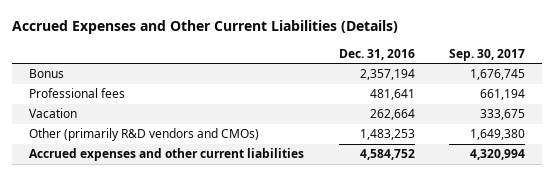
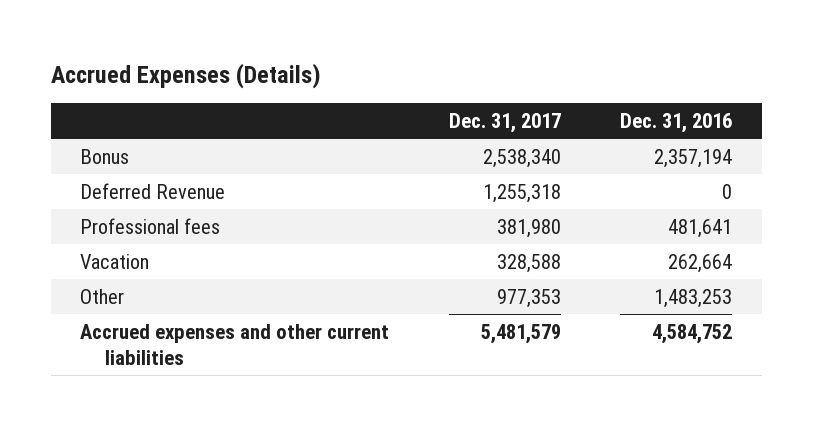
- Accrued Expenses and Other Current Liabilities (Details)
+ Accrued Expenses (Details)
- | Dec. 31, 2016 | Sep. 30, 2017
+ | Dec. 31, 2017 | Dec. 31, 2016
+ Deferred Revenue | 1,255,318 | 0
- Other (primarily R&D vendors and CMOs) | 1,483,253 | 1,649,380
+ Other | 977,353 | 1,483,253

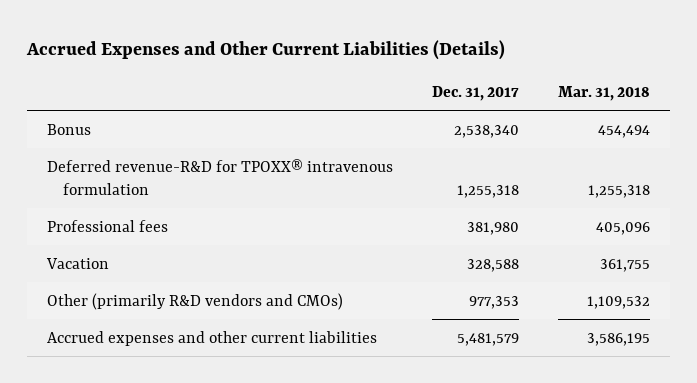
- Accrued Expenses (Details)
+ Accrued Expenses and Other Current Liabilities (Details)
- | Dec. 31, 2017 | Dec. 31, 2016
+ | Dec. 31, 2017 | Mar. 31, 2018
- Deferred Revenue | 1,255,318 | 0
+ Deferred revenue-R&D for TPOXX® intravenous formulation | 1,255,318 | 1,255,318
- Other | 977,353 | 1,483,253
+ Other (primarily R&D vendors and CMOs) | 977,353 | 1,109,532

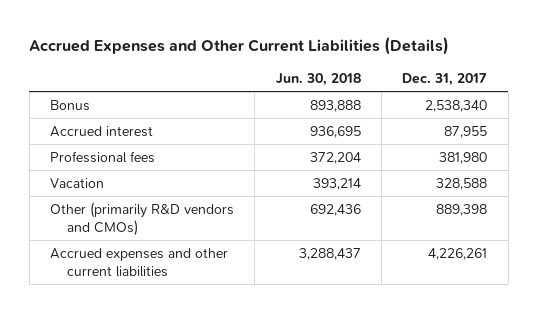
- | Dec. 31, 2017 | Mar. 31, 2018
+ | Jun. 30, 2018 | Dec. 31, 2017
- Deferred revenue-R&D for TPOXX® intravenous formulation | 1,255,318 | 1,255,318
+ Accrued interest | 936,695 | 87,955
- Other (primarily R&D vendors and CMOs) | 977,353 | 1,109,532
- Accrued expenses and other current liabilities | 5,481,579 | 3,586,195
+ Other (primarily R&D vendors and CMOs) | 692,436 | 889,398
+ Accrued expenses and other current liabilities | 3,288,437 | 4,226,261

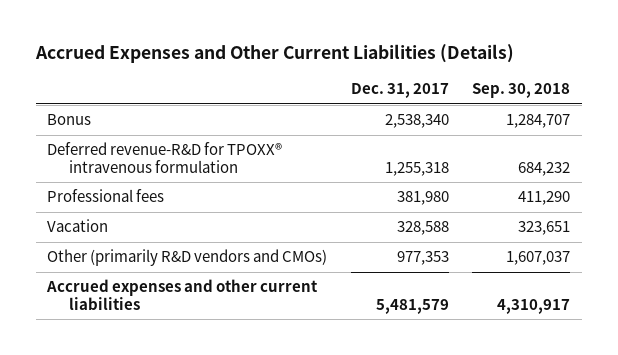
- | Jun. 30, 2018 | Dec. 31, 2017
+ | Dec. 31, 2017 | Sep. 30, 2018
- Accrued interest | 936,695 | 87,955
+ Deferred revenue-R&D for TPOXX® intravenous formulation | 1,255,318 | 684,232
- Other (primarily R&D vendors and CMOs) | 692,436 | 889,398
- Accrued expenses and other current liabilities | 3,288,437 | 4,226,261
+ Other (primarily R&D vendors and CMOs) | 977,353 | 1,607,037
+ Accrued expenses and other current liabilities | 5,481,579 | 4,310,917

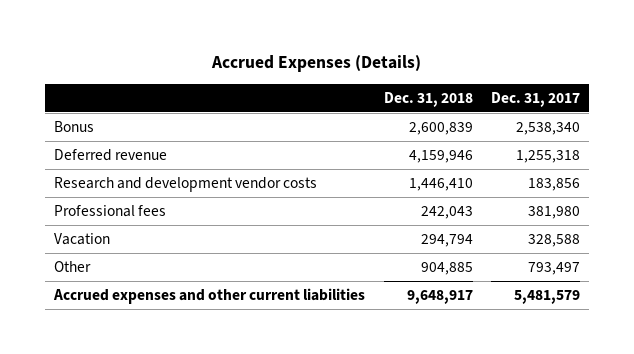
- Accrued Expenses and Other Current Liabilities (Details)
+ Accrued Expenses (Details)
- | Dec. 31, 2017 | Sep. 30, 2018
+ | Dec. 31, 2018 | Dec. 31, 2017
- Deferred revenue-R&D for TPOXX® intravenous formulation | 1,255,318 | 684,232
+ Deferred revenue | 4,159,946 | 1,255,318
+ Research and development vendor costs | 1,446,410 | 183,856
- Other (primarily R&D vendors and CMOs) | 977,353 | 1,607,037
+ Other | 904,885 | 793,497

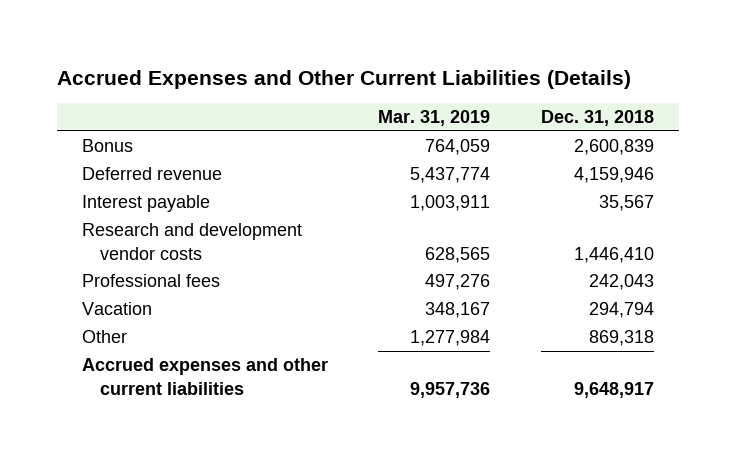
- Accrued Expenses (Details)
+ Accrued Expenses and Other Current Liabilities (Details)
- | Dec. 31, 2018 | Dec. 31, 2017
+ | Mar. 31, 2019 | Dec. 31, 2018
+ Interest payable | 1,003,911 | 35,567
- Other | 904,885 | 793,497
+ Other | 1,277,984 | 869,318

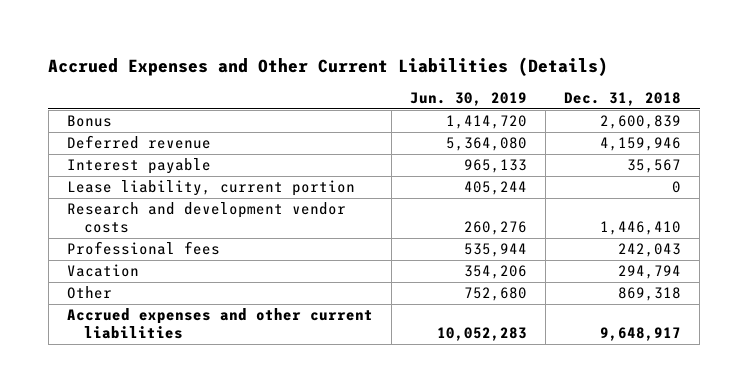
- | Mar. 31, 2019 | Dec. 31, 2018
+ | Jun. 30, 2019 | Dec. 31, 2018
+ Lease liability, current portion | 405,244 | 0

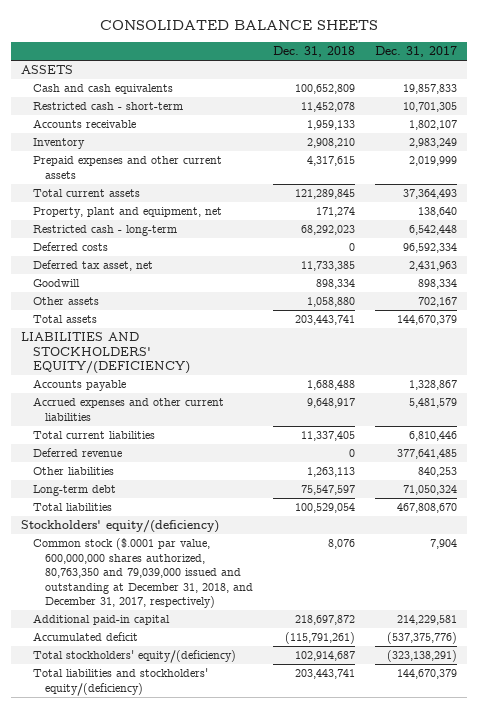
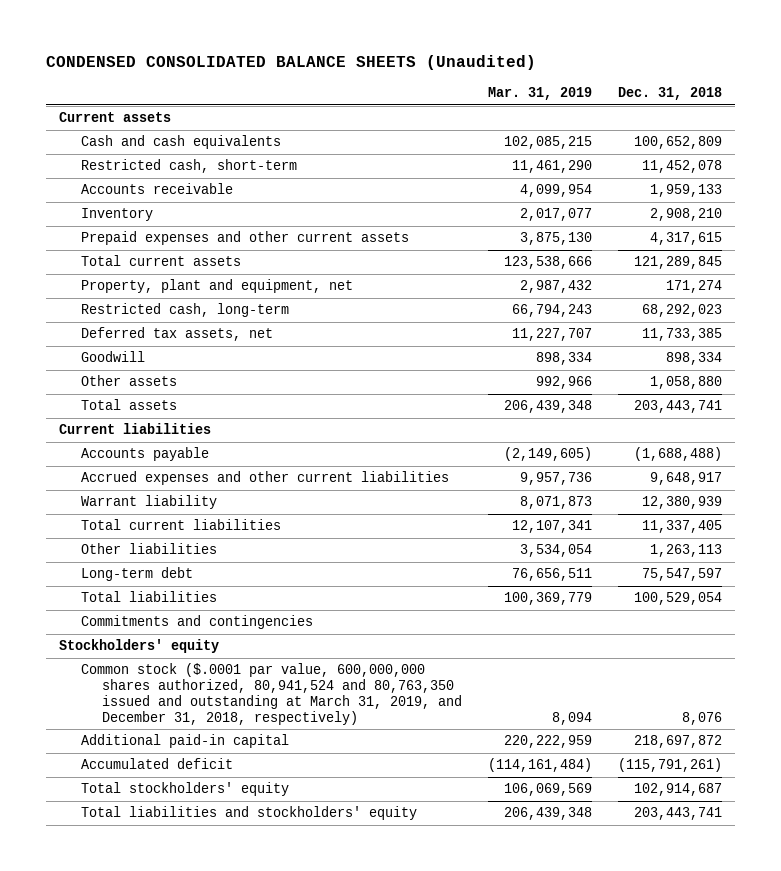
- CONSOLIDATED BALANCE SHEETS
+ CONDENSED CONSOLIDATED BALANCE SHEETS (Unaudited)
- | Dec. 31, 2018 | Dec. 31, 2017
+ | Mar. 31, 2019 | Dec. 31, 2018
- ASSETS
+ Current assets
- Restricted cash - short-term | 11,452,078 | 10,701,305
+ Restricted cash, short-term | 11,461,290 | 11,452,078
- Restricted cash - long-term | 68,292,023 | 6,542,448
- Deferred costs | 0 | 96,592,334
- Deferred tax asset, net | 11,733,385 | 2,431,963
+ Restricted cash, long-term | 66,794,243 | 68,292,023
+ Deferred tax assets, net | 11,227,707 | 11,733,385
- LIABILITIES AND STOCKHOLDERS' EQUITY/(DEFICIENCY)
- Accounts payable | 1,688,488 | 1,328,867
+ Current liabilities
+ Accounts payable | (2,149,605) | (1,688,488)
+ Warrant liability | 8,071,873 | 12,380,939
- Deferred revenue | 0 | 377,641,485
- Stockholders' equity/(deficiency)
- Common stock ($.0001 par value, 600,000,000 shares authorized, 80,763,350 and 79,039,000 issued and outstanding at December 31, 2018, and December 31, 2017, respectively) | 8,076 | 7,904
+ Commitments and contingencies
+ Stockholders' equity
+ Common stock ($.0001 par value, 600,000,000 shares authorized, 80,941,524 and 80,763,350 issued and outstanding at March 31, 2019, and December 31, 2018, respectively) | 8,094 | 8,076
- Total stockholders' equity/(deficiency) | 102,914,687 | (323,138,291)
- Total liabilities and stockholders' equity/(deficiency) | 203,443,741 | 144,670,379
+ Total stockholders' equity | 106,069,569 | 102,914,687
+ Total liabilities and stockholders' equity | 206,439,348 | 203,443,741

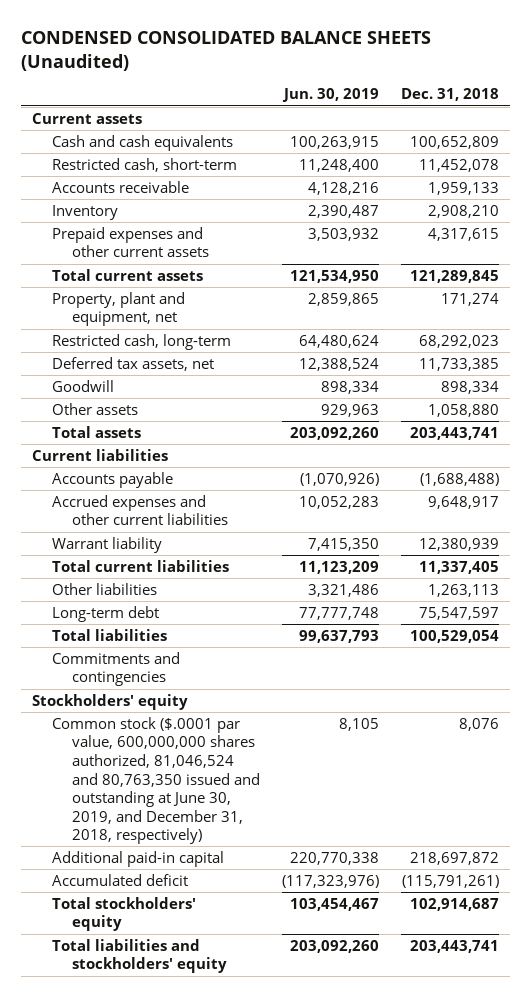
- | Mar. 31, 2019 | Dec. 31, 2018
+ | Jun. 30, 2019 | Dec. 31, 2018
- Common stock ($.0001 par value, 600,000,000 shares authorized, 80,941,524 and 80,763,350 issued and outstanding at March 31, 2019, and December 31, 2018, respectively) | 8,094 | 8,076
+ Common stock ($.0001 par value, 600,000,000 shares authorized, 81,046,524 and 80,763,350 issued and outstanding at June 30, 2019, and December 31, 2018, respectively) | 8,105 | 8,076

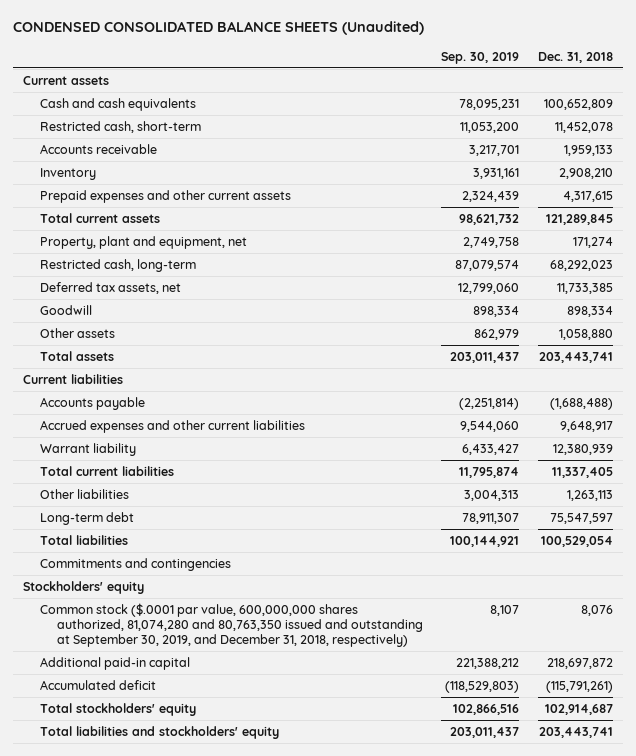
- | Jun. 30, 2019 | Dec. 31, 2018
+ | Sep. 30, 2019 | Dec. 31, 2018
- Common stock ($.0001 par value, 600,000,000 shares authorized, 81,046,524 and 80,763,350 issued and outstanding at June 30, 2019, and December 31, 2018, respectively) | 8,105 | 8,076
+ Common stock ($.0001 par value, 600,000,000 shares authorized, 81,074,280 and 80,763,350 issued and outstanding at September 30, 2019, and December 31, 2018, respectively) | 8,107 | 8,076

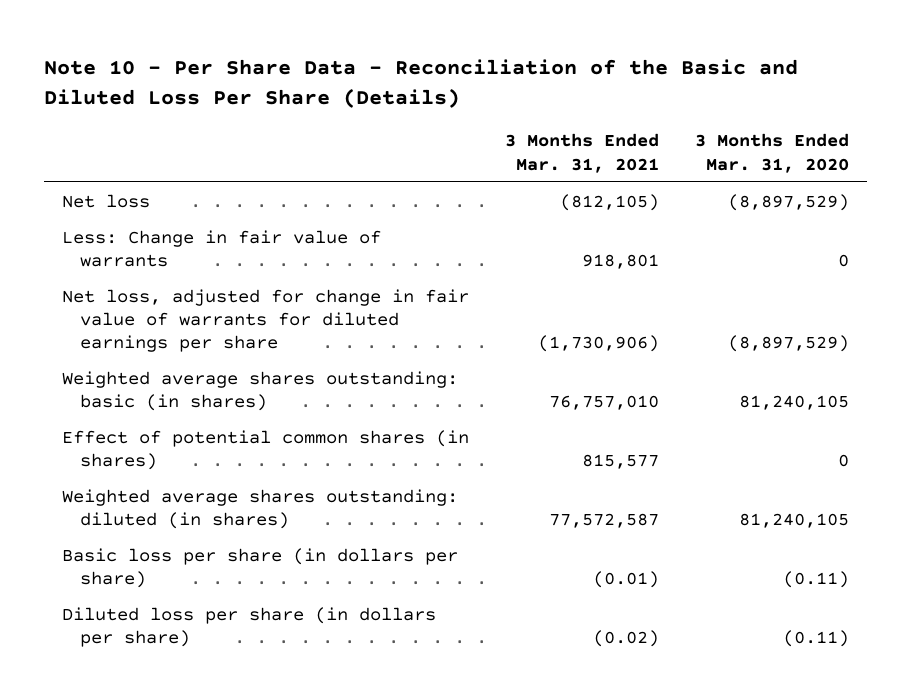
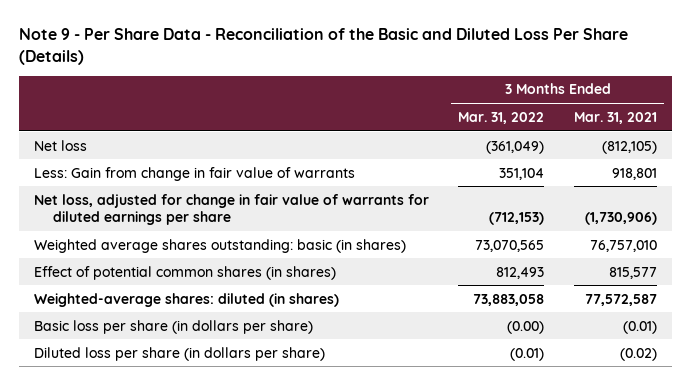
- Note 10 - Per Share Data - Reconciliation of the Basic and Diluted Loss Per Share (Details)
+ Note 9 - Per Share Data - Reconciliation of the Basic and Diluted Loss Per Share (Details)
- | 3 Months Ended Mar. 31, 2021 | 3 Months Ended Mar. 31, 2020
+ | 3 Months Ended Mar. 31, 2022 | 3 Months Ended Mar. 31, 2021
- Less: Change in fair value of warrants | 918,801 | 0
+ Less: Gain from change in fair value of warrants | 351,104 | 918,801
- Weighted average shares outstanding: diluted (in shares) | 77,572,587 | 81,240,105
+ Weighted-average shares: diluted (in shares) | 73,883,058 | 77,572,587

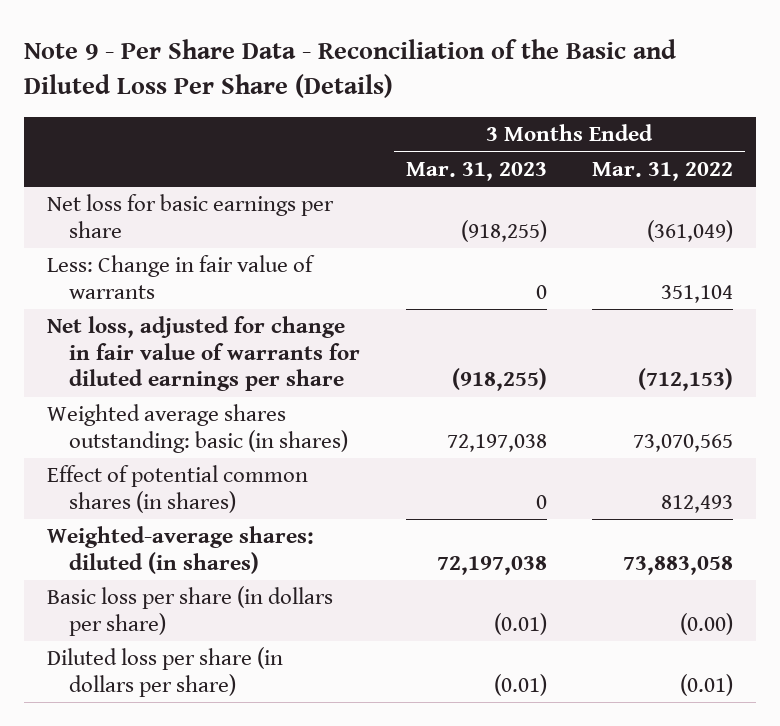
- | 3 Months Ended Mar. 31, 2022 | 3 Months Ended Mar. 31, 2021
+ | 3 Months Ended Mar. 31, 2023 | 3 Months Ended Mar. 31, 2022
- Net loss | (361,049) | (812,105)
- Less: Gain from change in fair value of warrants | 351,104 | 918,801
+ Net loss for basic earnings per share | (918,255) | (361,049)
+ Less: Change in fair value of warrants | 0 | 351,104

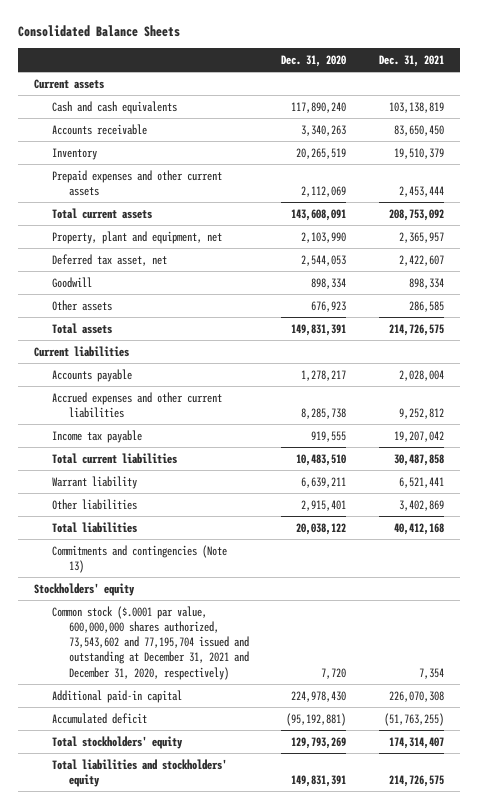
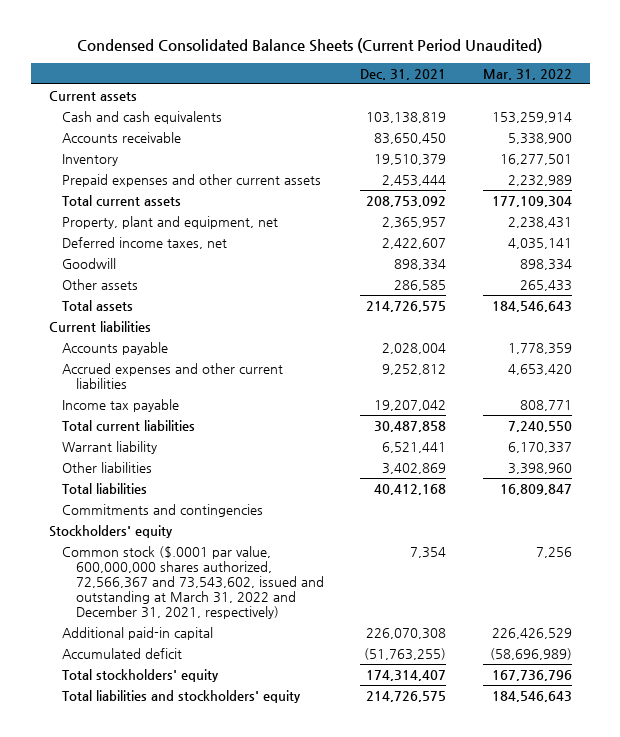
- Consolidated Balance Sheets
+ Condensed Consolidated Balance Sheets (Current Period Unaudited)
- | Dec. 31, 2020 | Dec. 31, 2021
+ | Dec. 31, 2021 | Mar. 31, 2022
- Deferred tax asset, net | 2,544,053 | 2,422,607
+ Deferred income taxes, net | 2,422,607 | 4,035,141
- Commitments and contingencies (Note 13)
+ Commitments and contingencies
- Common stock ($.0001 par value, 600,000,000 shares authorized, 73,543,602 and 77,195,704 issued and outstanding at December 31, 2021 and December 31, 2020, respectively) | 7,720 | 7,354
+ Common stock ($.0001 par value, 600,000,000 shares authorized, 72,566,367 and 73,543,602, issued and outstanding at March 31, 2022 and December 31, 2021, respectively) | 7,354 | 7,256

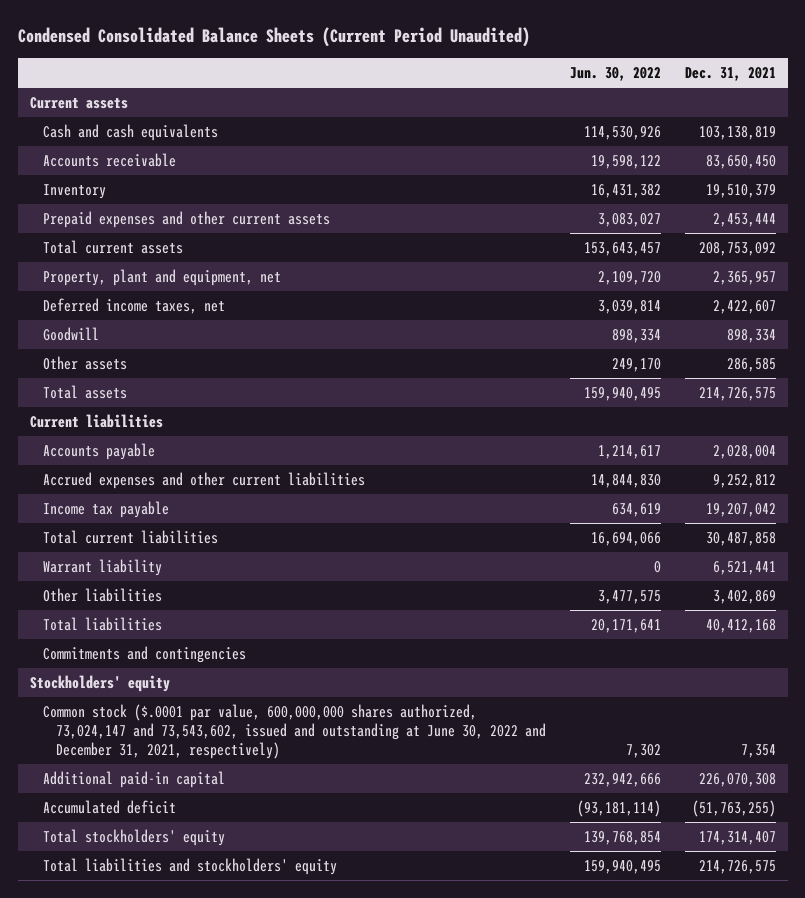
- | Dec. 31, 2021 | Mar. 31, 2022
+ | Jun. 30, 2022 | Dec. 31, 2021
- Common stock ($.0001 par value, 600,000,000 shares authorized, 72,566,367 and 73,543,602, issued and outstanding at March 31, 2022 and December 31, 2021, respectively) | 7,354 | 7,256
+ Common stock ($.0001 par value, 600,000,000 shares authorized, 73,024,147 and 73,543,602, issued and outstanding at June 30, 2022 and December 31, 2021, respectively) | 7,302 | 7,354

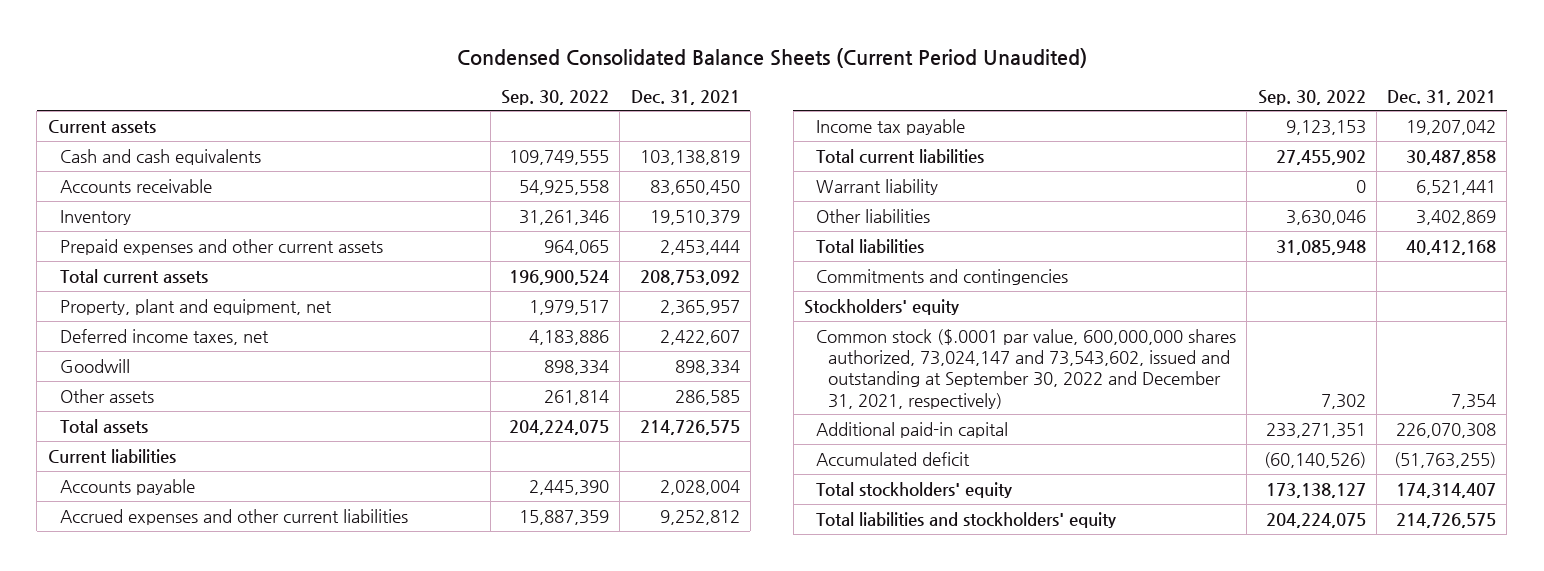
- | Jun. 30, 2022 | Dec. 31, 2021
+ | Sep. 30, 2022 | Dec. 31, 2021
- Common stock ($.0001 par value, 600,000,000 shares authorized, 73,024,147 and 73,543,602, issued and outstanding at June 30, 2022 and December 31, 2021, respectively) | 7,302 | 7,354
+ Common stock ($.0001 par value, 600,000,000 shares authorized, 73,024,147 and 73,543,602, issued and outstanding at September 30, 2022 and December 31, 2021, respectively) | 7,302 | 7,354

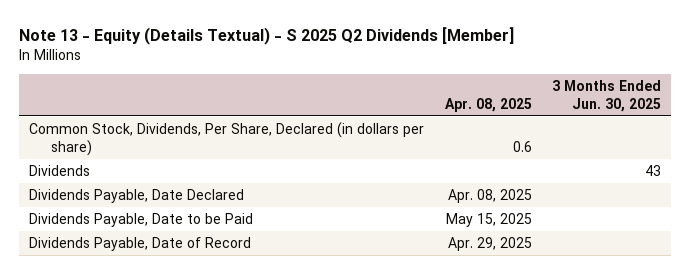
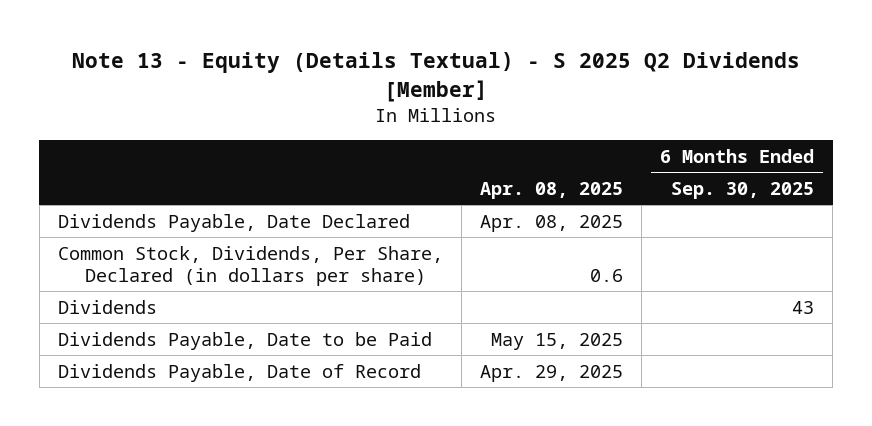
- | Apr. 08, 2025 | 3 Months Ended Jun. 30, 2025
+ | Apr. 08, 2025 | 6 Months Ended Sep. 30, 2025
moved up: Dividends Payable, Date Declared | Apr. 08, 2025 |

